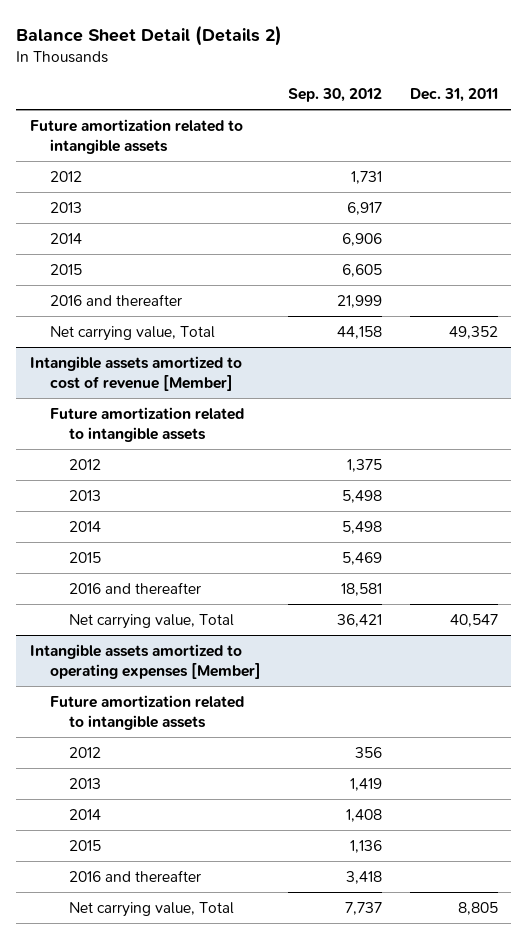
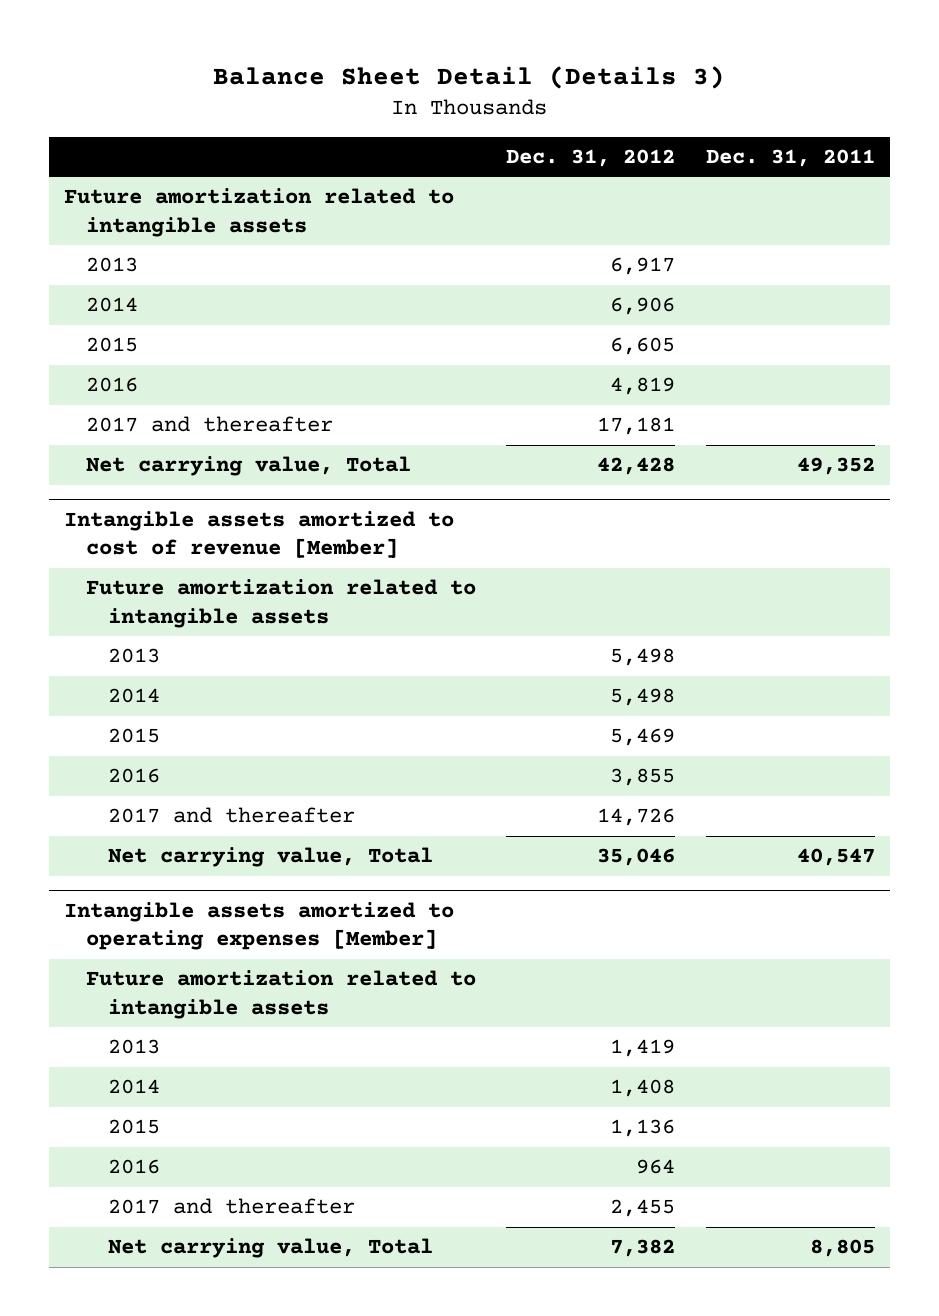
- Balance Sheet Detail (Details 2)
+ Balance Sheet Detail (Details 3)
- | Sep. 30, 2012 | Dec. 31, 2011
+ | Dec. 31, 2012 | Dec. 31, 2011
- 2012 | 1,731 |
- 2016 and thereafter | 21,999 |
+ 2016 | 4,819 |
+ 2017 and thereafter | 17,181 |
@ Intangible assets amortized to cost of revenue [Member]
- 2012 | 1,375 |
- 2016 and thereafter | 18,581 |
+ 2016 | 3,855 |
+ 2017 and thereafter | 14,726 |
@ Intangible assets amortized to operating expenses [Member]
- 2012 | 356 |
- 2016 and thereafter | 3,418 |
+ 2016 | 964 |
+ 2017 and thereafter | 2,455 |

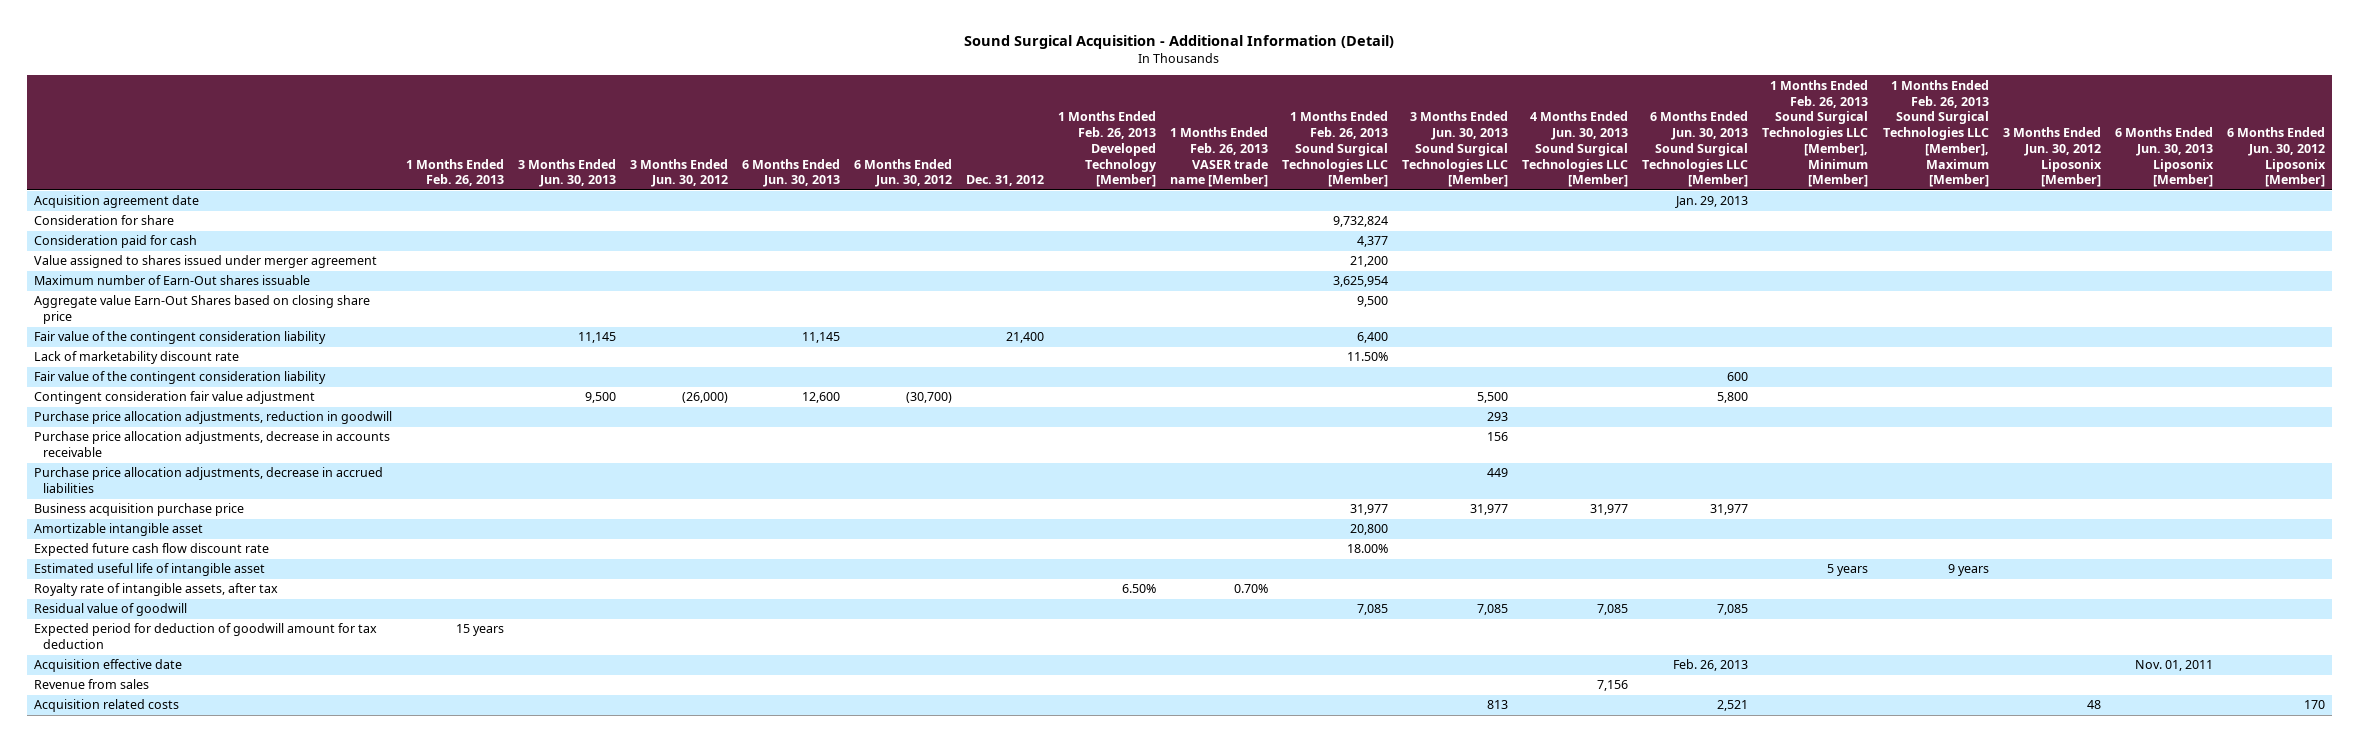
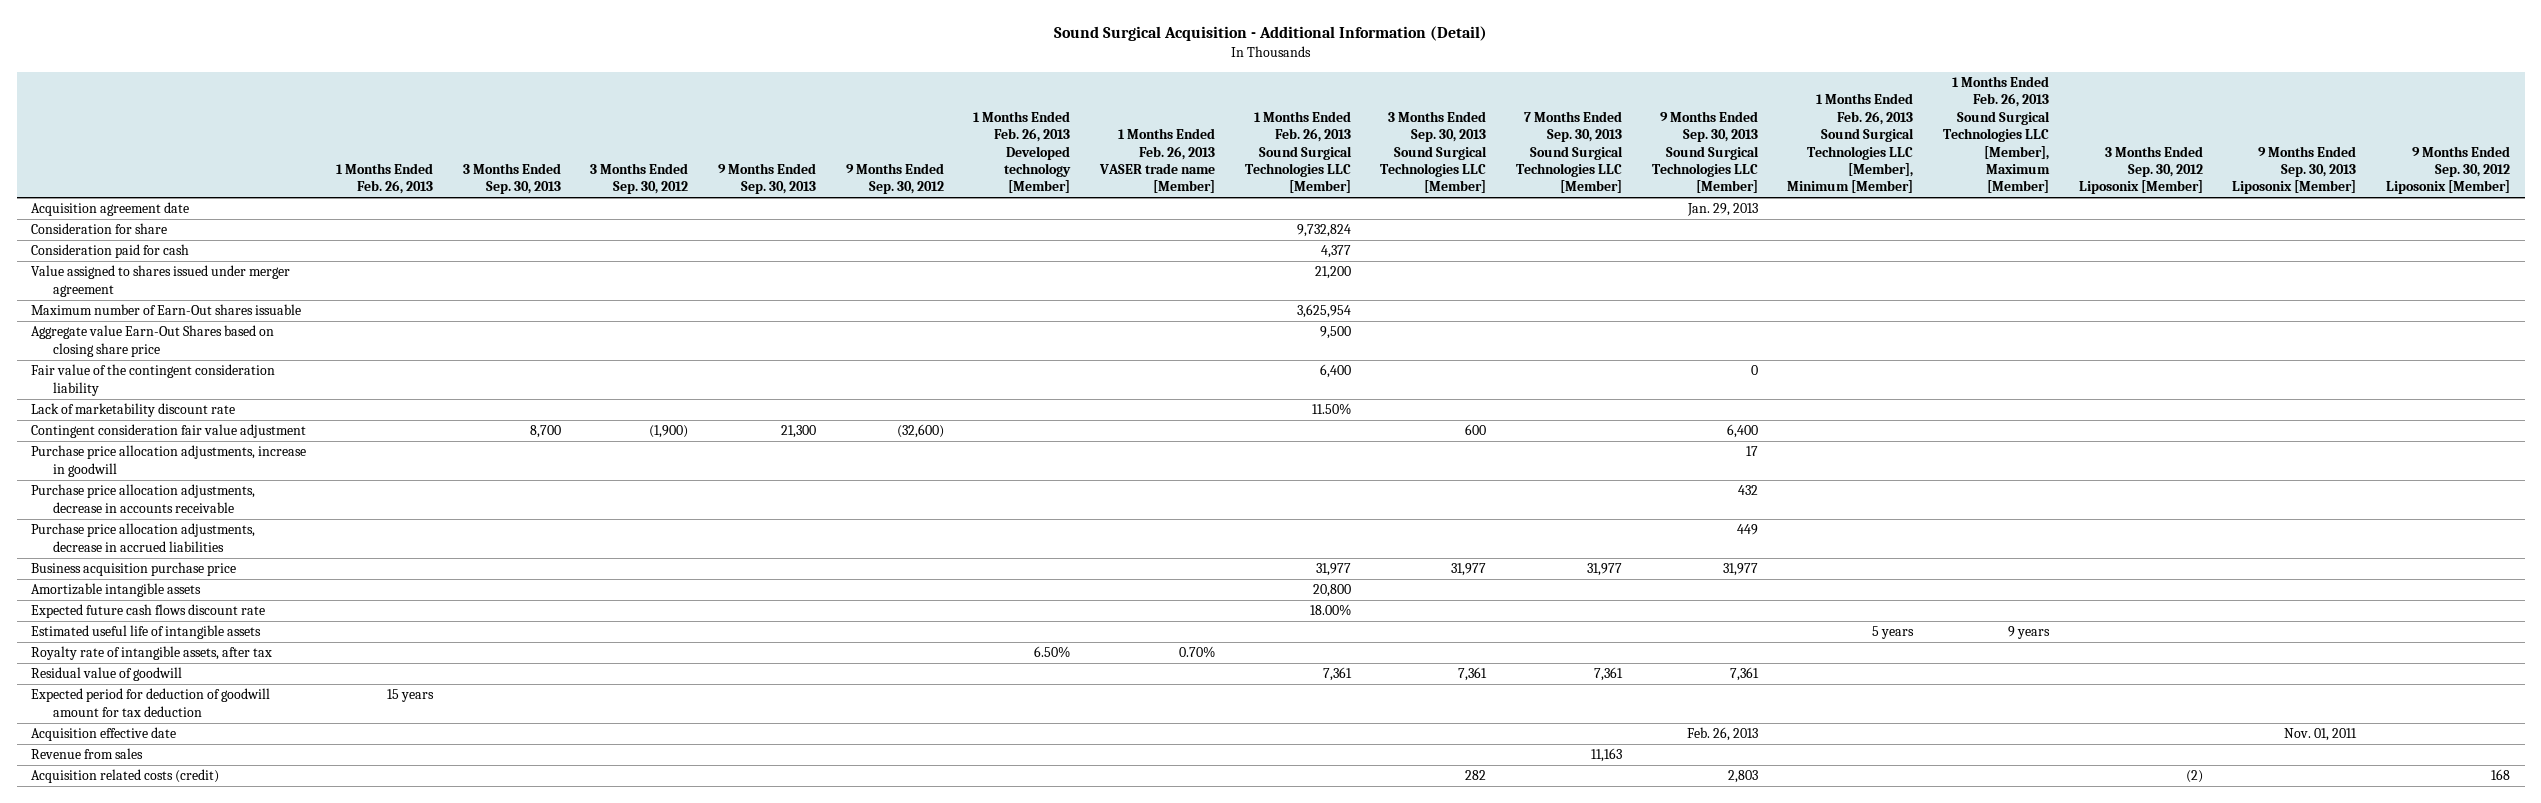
- | 1 Months Ended Feb. 26, 2013 | 3 Months Ended Jun. 30, 2013 | 3 Months Ended Jun. 30, 2012 | 6 Months Ended Jun. 30, 2013 | 6 Months Ended Jun. 30, 2012 | Dec. 31, 2012 | 1 Months Ended Feb. 26, 2013 Developed Technology [Member] | 1 Months Ended Feb. 26, 2013 VASER trade name [Member] | 1 Months Ended Feb. 26, 2013 Sound Surgical Technologies LLC [Member] | 3 Months Ended Jun. 30, 2013 Sound Surgical Technologies LLC [Member] | 4 Months Ended Jun. 30, 2013 Sound Surgical Technologies LLC [Member] | 6 Months Ended Jun. 30, 2013 Sound Surgical Technologies LLC [Member] | 1 Months Ended Feb. 26, 2013 Sound Surgical Technologies LLC [Member], Minimum [Member] | 1 Months Ended Feb. 26, 2013 Sound Surgical Technologies LLC [Member], Maximum [Member] | 3 Months Ended Jun. 30, 2012 Liposonix [Member] | 6 Months Ended Jun. 30, 2013 Liposonix [Member] | 6 Months Ended Jun. 30, 2012 Liposonix [Member]
+ | 1 Months Ended Feb. 26, 2013 | 3 Months Ended Sep. 30, 2013 | 3 Months Ended Sep. 30, 2012 | 9 Months Ended Sep. 30, 2013 | 9 Months Ended Sep. 30, 2012 | 1 Months Ended Feb. 26, 2013 Developed technology [Member] | 1 Months Ended Feb. 26, 2013 VASER trade name [Member] | 1 Months Ended Feb. 26, 2013 Sound Surgical Technologies LLC [Member] | 3 Months Ended Sep. 30, 2013 Sound Surgical Technologies LLC [Member] | 7 Months Ended Sep. 30, 2013 Sound Surgical Technologies LLC [Member] | 9 Months Ended Sep. 30, 2013 Sound Surgical Technologies LLC [Member] | 1 Months Ended Feb. 26, 2013 Sound Surgical Technologies LLC [Member], Minimum [Member] | 1 Months Ended Feb. 26, 2013 Sound Surgical Technologies LLC [Member], Maximum [Member] | 3 Months Ended Sep. 30, 2012 Liposonix [Member] | 9 Months Ended Sep. 30, 2013 Liposonix [Member] | 9 Months Ended Sep. 30, 2012 Liposonix [Member]
- Fair value of the contingent consideration liability | | | | | | | | | | | | 600 | | | | |
- Purchase price allocation adjustments, reduction in goodwill | | | | | | | | | | 293 | | | | | | |
+ Purchase price allocation adjustments, increase in goodwill | | | | | | | | | | | 17 | | | | |
- Amortizable intangible asset | | | | | | | | | 20,800 | | | | | | | |
- Expected future cash flow discount rate | | | | | | | | | 18.00% | | | | | | | |
- Estimated useful life of intangible asset | | | | | | | | | | | | | 5 years | 9 years | | |
+ Amortizable intangible assets | | | | | | | | 20,800 | | | | | | | |
+ Expected future cash flows discount rate | | | | | | | | 18.00% | | | | | | | |
+ Estimated useful life of intangible assets | | | | | | | | | | | | 5 years | 9 years | | |
- Residual value of goodwill | | | | | | | | | 7,085 | 7,085 | 7,085 | 7,085 | | | | |
+ Residual value of goodwill | | | | | | | | 7,361 | 7,361 | 7,361 | 7,361 | | | | |
- Acquisition related costs | | | | | | | | | | 813 | | 2,521 | | | 48 | | 170
+ Acquisition related costs (credit) | | | | | | | | | 282 | | 2,803 | | | (2) | | 168

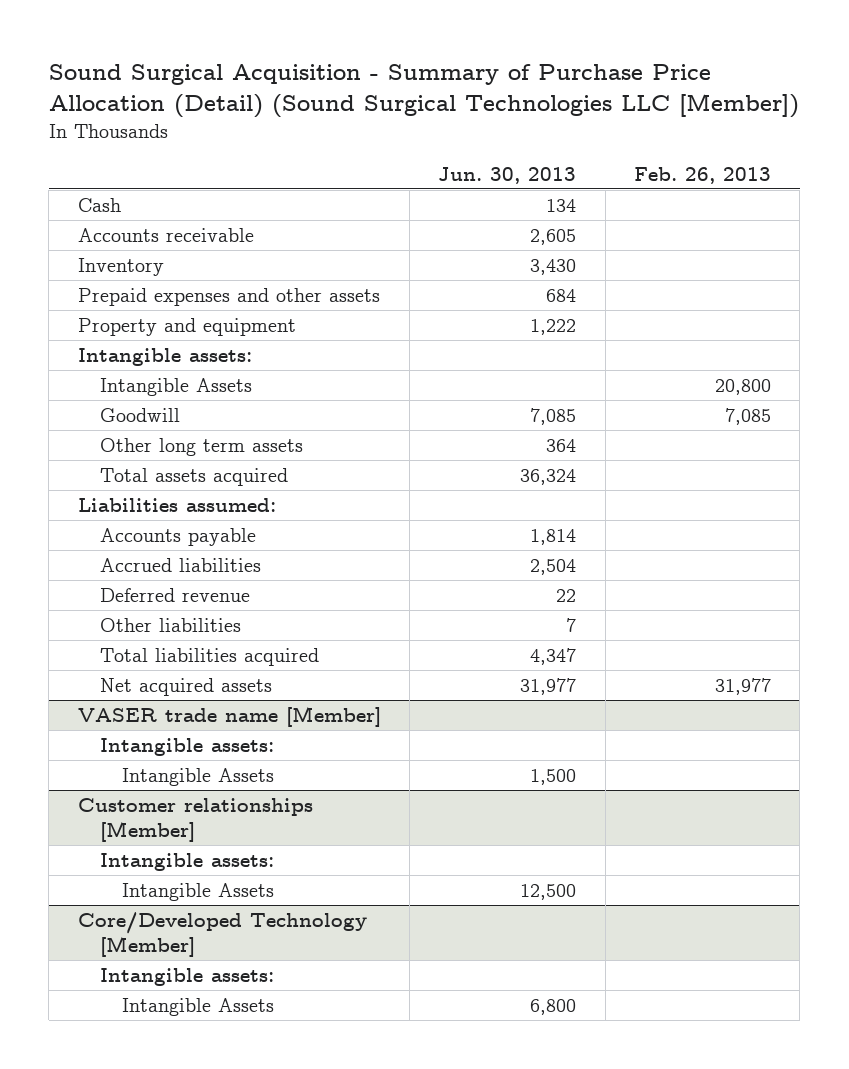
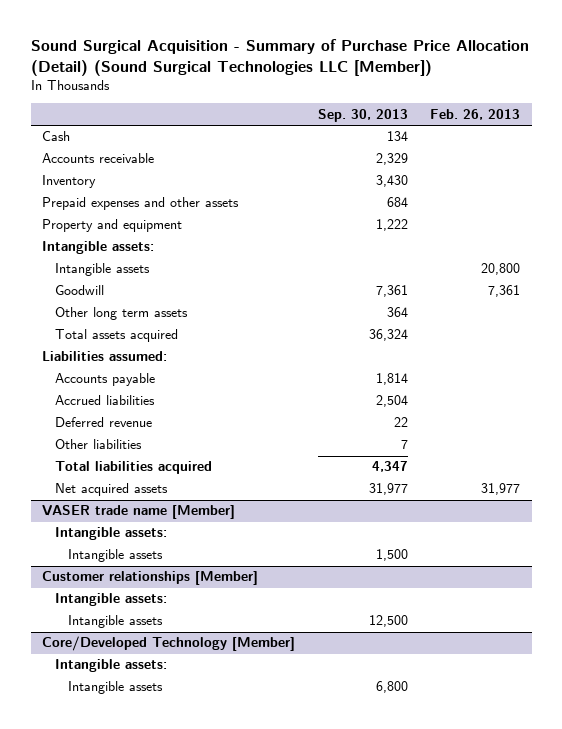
- | Jun. 30, 2013 | Feb. 26, 2013
+ | Sep. 30, 2013 | Feb. 26, 2013
- Intangible Assets | | 20,800
- Goodwill | 7,085 | 7,085
+ Intangible assets | | 20,800
+ Goodwill | 7,361 | 7,361
@ VASER trade name [Member]
- Intangible Assets | 1,500 |
+ Intangible assets | 1,500 |
@ Customer relationships [Member]
- Intangible Assets | 12,500 |
+ Intangible assets | 12,500 |
@ Core/Developed Technology [Member]
- Intangible Assets | 6,800 |
+ Intangible assets | 6,800 |

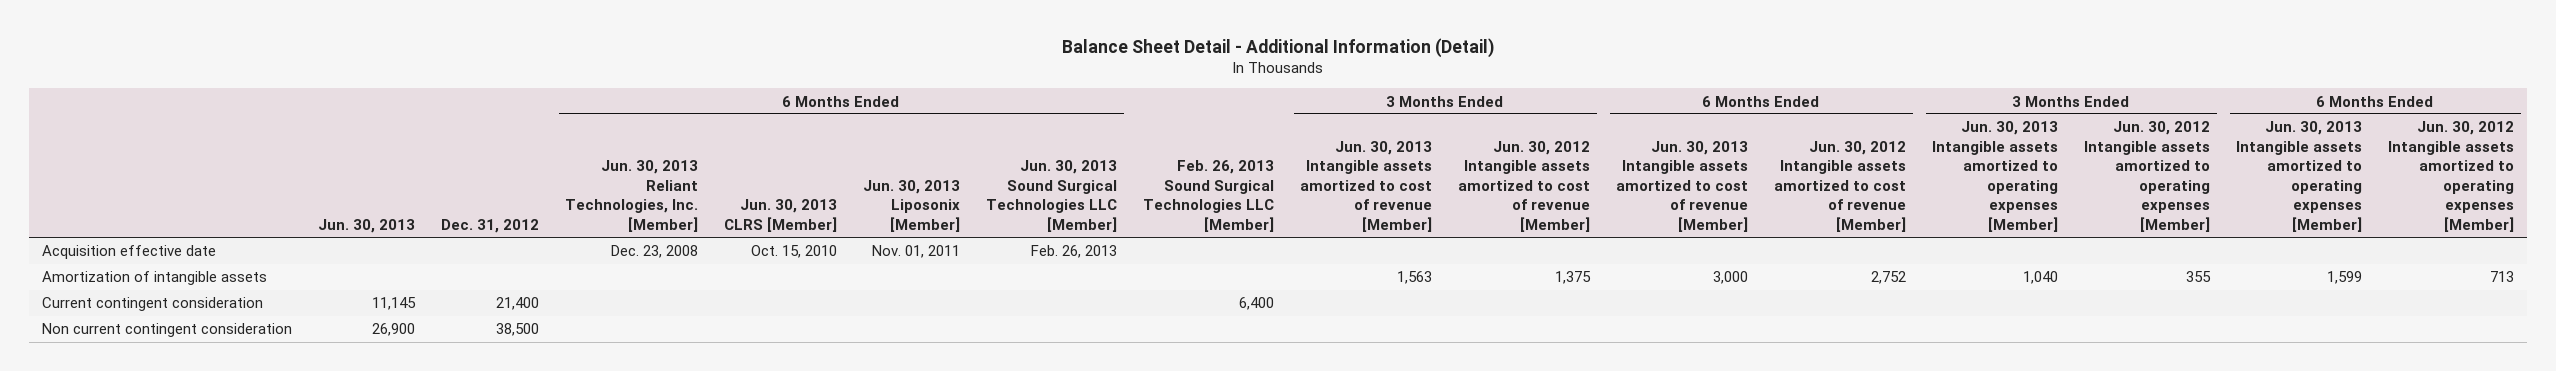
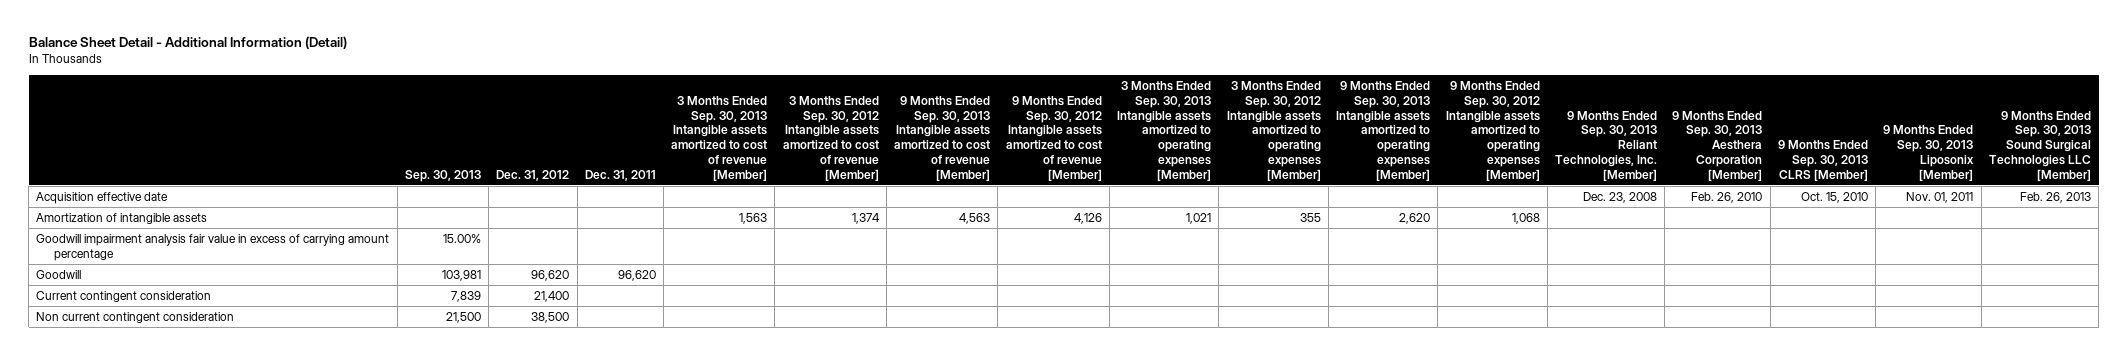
- | Jun. 30, 2013 | Dec. 31, 2012 | 6 Months Ended Jun. 30, 2013 Reliant Technologies, Inc. [Member] | 6 Months Ended Jun. 30, 2013 CLRS [Member] | 6 Months Ended Jun. 30, 2013 Liposonix [Member] | 6 Months Ended Jun. 30, 2013 Sound Surgical Technologies LLC [Member] | Feb. 26, 2013 Sound Surgical Technologies LLC [Member] | 3 Months Ended Jun. 30, 2013 Intangible assets amortized to cost of revenue [Member] | 3 Months Ended Jun. 30, 2012 Intangible assets amortized to cost of revenue [Member] | 6 Months Ended Jun. 30, 2013 Intangible assets amortized to cost of revenue [Member] | 6 Months Ended Jun. 30, 2012 Intangible assets amortized to cost of revenue [Member] | 3 Months Ended Jun. 30, 2013 Intangible assets amortized to operating expenses [Member] | 3 Months Ended Jun. 30, 2012 Intangible assets amortized to operating expenses [Member] | 6 Months Ended Jun. 30, 2013 Intangible assets amortized to operating expenses [Member] | 6 Months Ended Jun. 30, 2012 Intangible assets amortized to operating expenses [Member]
+ | Sep. 30, 2013 | Dec. 31, 2012 | Dec. 31, 2011 | 3 Months Ended Sep. 30, 2013 Intangible assets amortized to cost of revenue [Member] | 3 Months Ended Sep. 30, 2012 Intangible assets amortized to cost of revenue [Member] | 9 Months Ended Sep. 30, 2013 Intangible assets amortized to cost of revenue [Member] | 9 Months Ended Sep. 30, 2012 Intangible assets amortized to cost of revenue [Member] | 3 Months Ended Sep. 30, 2013 Intangible assets amortized to operating expenses [Member] | 3 Months Ended Sep. 30, 2012 Intangible assets amortized to operating expenses [Member] | 9 Months Ended Sep. 30, 2013 Intangible assets amortized to operating expenses [Member] | 9 Months Ended Sep. 30, 2012 Intangible assets amortized to operating expenses [Member] | 9 Months Ended Sep. 30, 2013 Reliant Technologies, Inc. [Member] | 9 Months Ended Sep. 30, 2013 Aesthera Corporation [Member] | 9 Months Ended Sep. 30, 2013 CLRS [Member] | 9 Months Ended Sep. 30, 2013 Liposonix [Member] | 9 Months Ended Sep. 30, 2013 Sound Surgical Technologies LLC [Member]
+ Goodwill impairment analysis fair value in excess of carrying amount percentage | 15.00% | | | | | | | | | | | | | | |
+ Goodwill | 103,981 | 96,620 | 96,620 | | | | | | | | | | | | |

